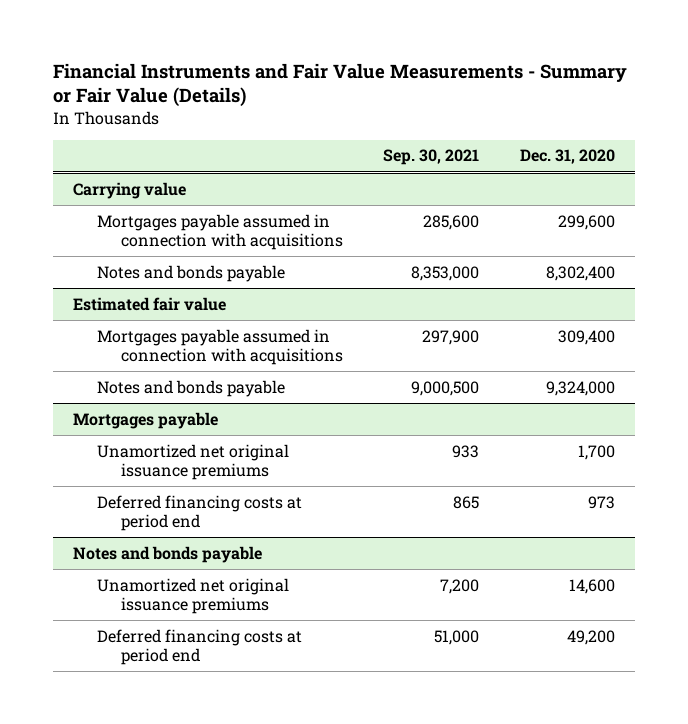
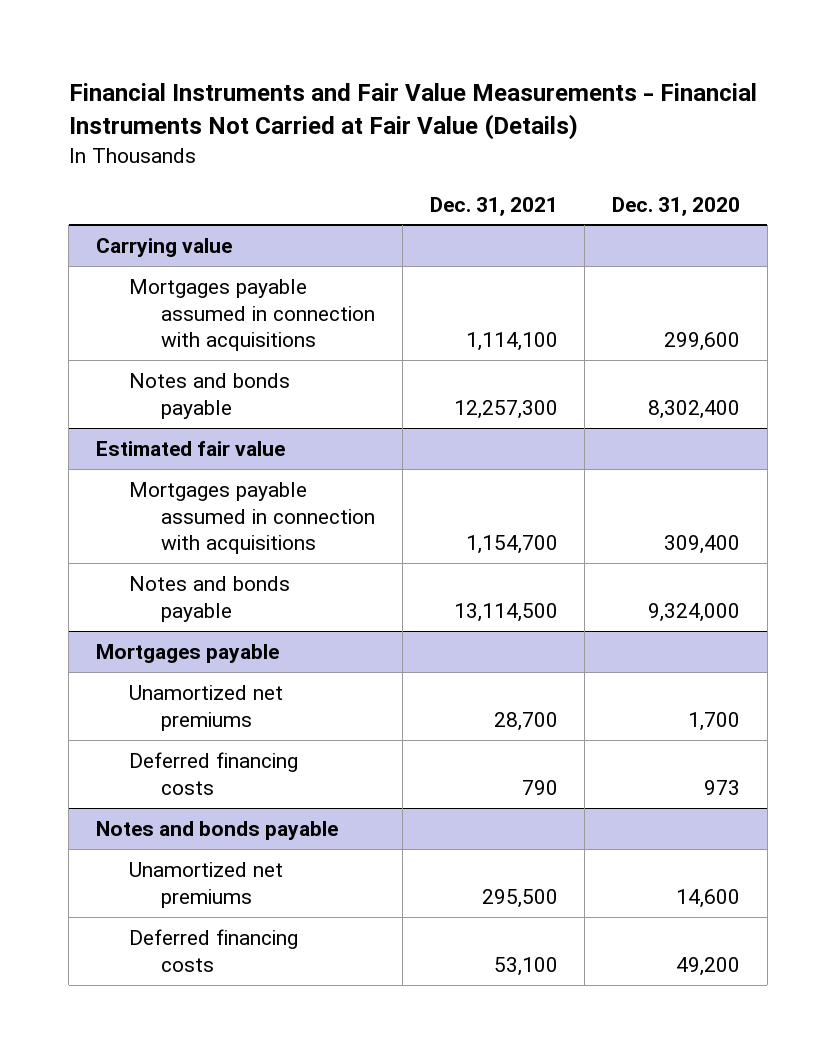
- Financial Instruments and Fair Value Measurements - Summary or Fair Value (Details)
+ Financial Instruments and Fair Value Measurements - Financial Instruments Not Carried at Fair Value (Details)
- | Sep. 30, 2021 | Dec. 31, 2020
+ | Dec. 31, 2021 | Dec. 31, 2020
@ Mortgages payable
- Unamortized net original issuance premiums | 933 | 1,700
- Deferred financing costs at period end | 865 | 973
+ Unamortized net premiums | 28,700 | 1,700
+ Deferred financing costs | 790 | 973
@ Notes and bonds payable
- Unamortized net original issuance premiums | 7,200 | 14,600
- Deferred financing costs at period end | 51,000 | 49,200
+ Unamortized net premiums | 295,500 | 14,600
+ Deferred financing costs | 53,100 | 49,200

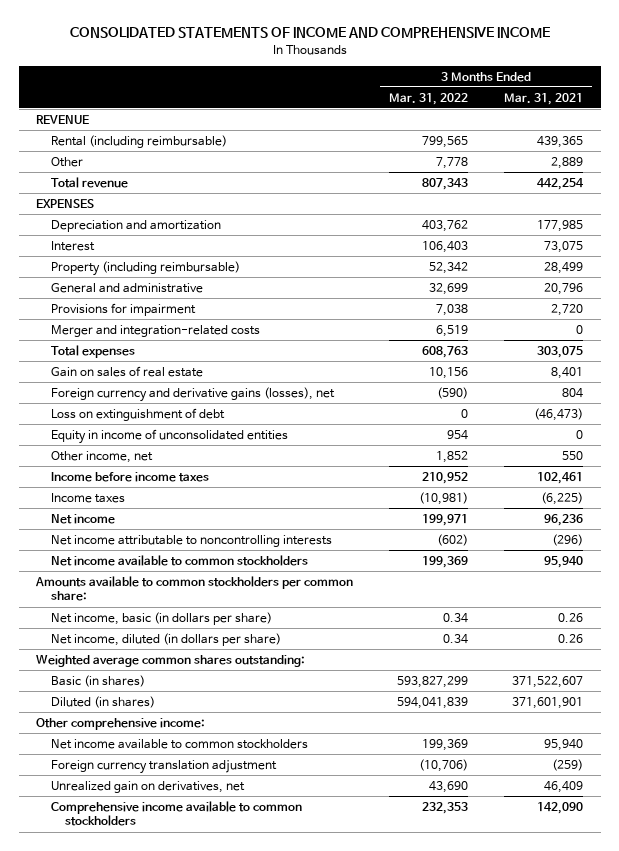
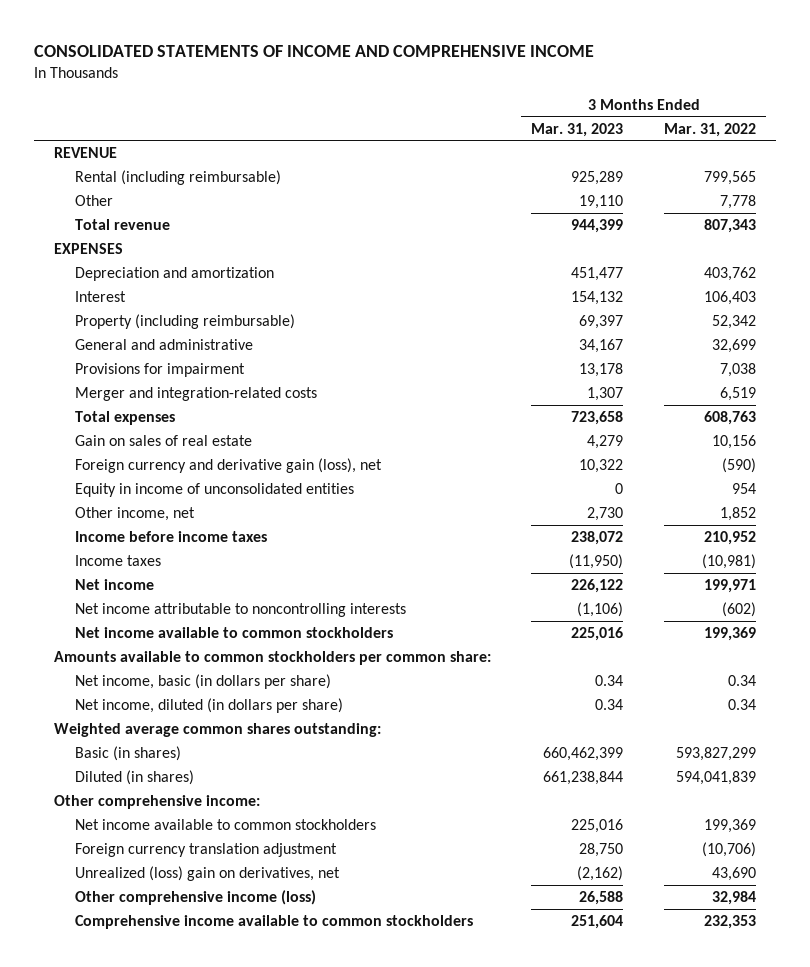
- | 3 Months Ended Mar. 31, 2022 | 3 Months Ended Mar. 31, 2021
+ | 3 Months Ended Mar. 31, 2023 | 3 Months Ended Mar. 31, 2022
- Foreign currency and derivative gains (losses), net | (590) | 804
- Loss on extinguishment of debt | 0 | (46,473)
+ Foreign currency and derivative gain (loss), net | 10,322 | (590)
- Unrealized gain on derivatives, net | 43,690 | 46,409
+ Unrealized (loss) gain on derivatives, net | (2,162) | 43,690
+ Other comprehensive income (loss) | 26,588 | 32,984

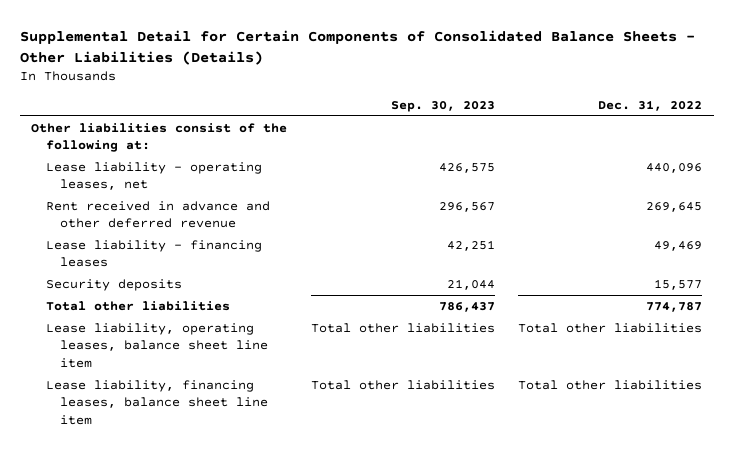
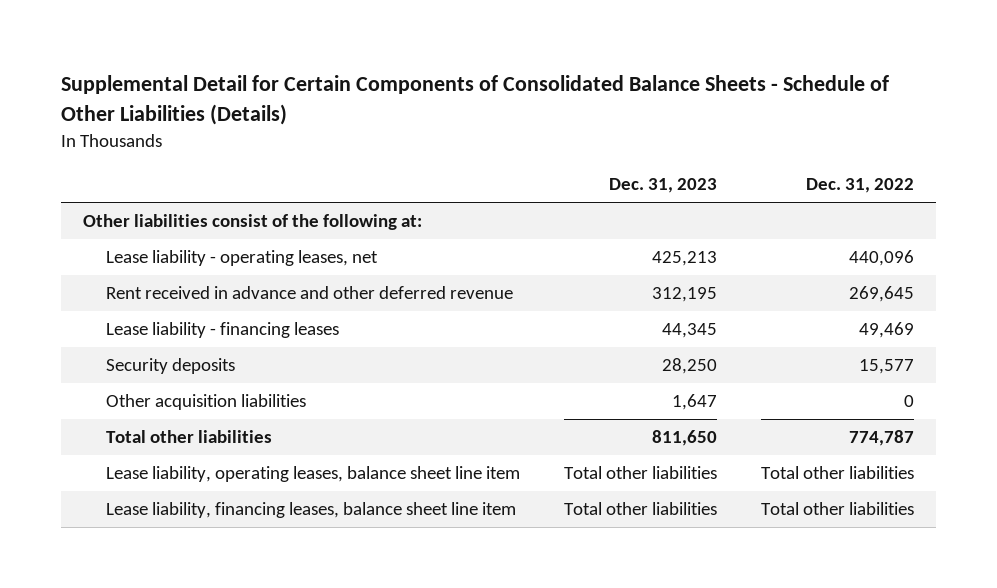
- Supplemental Detail for Certain Components of Consolidated Balance Sheets - Other Liabilities (Details)
+ Supplemental Detail for Certain Components of Consolidated Balance Sheets - Schedule of Other Liabilities (Details)
- | Sep. 30, 2023 | Dec. 31, 2022
+ | Dec. 31, 2023 | Dec. 31, 2022
+ Other acquisition liabilities | 1,647 | 0

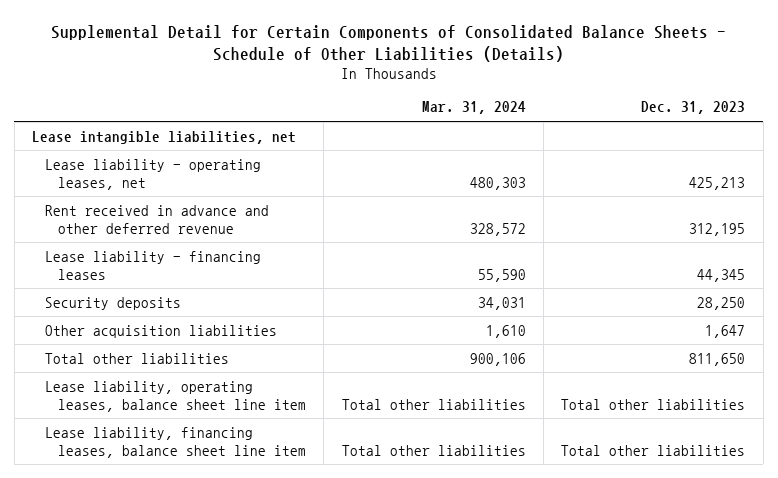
- | Dec. 31, 2023 | Dec. 31, 2022
+ | Mar. 31, 2024 | Dec. 31, 2023
- Other liabilities consist of the following at:
+ Lease intangible liabilities, net

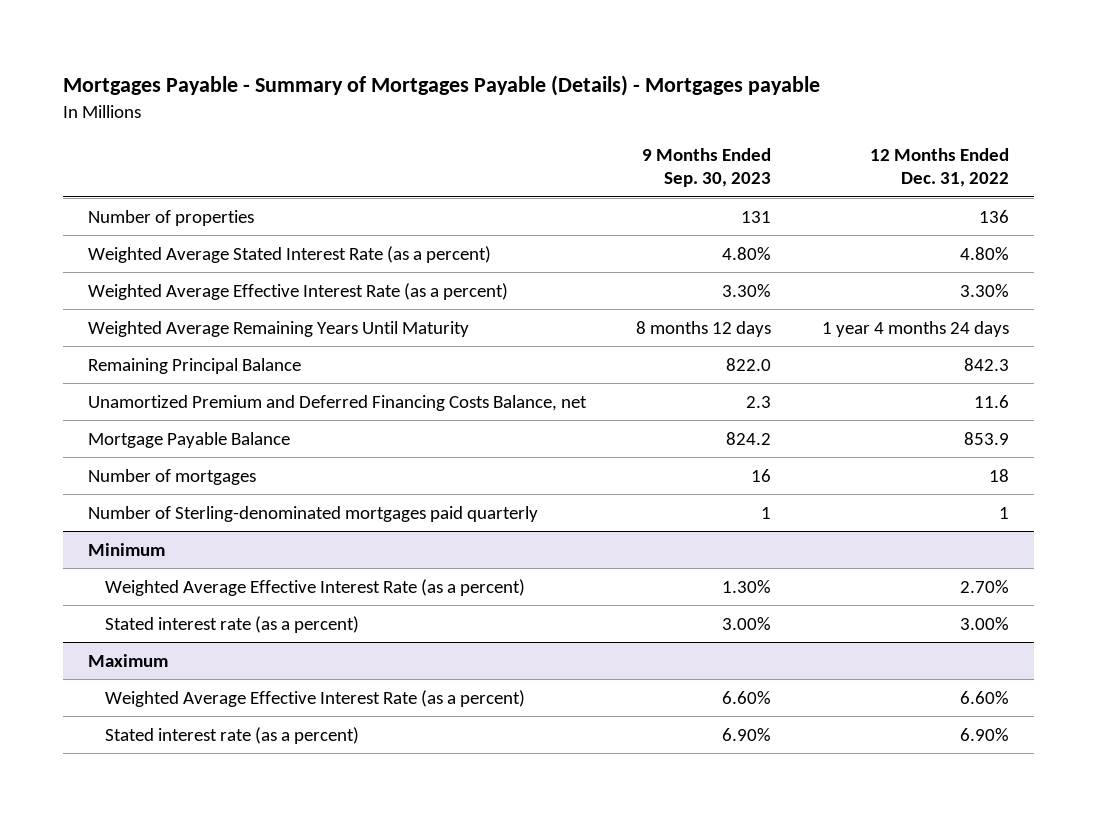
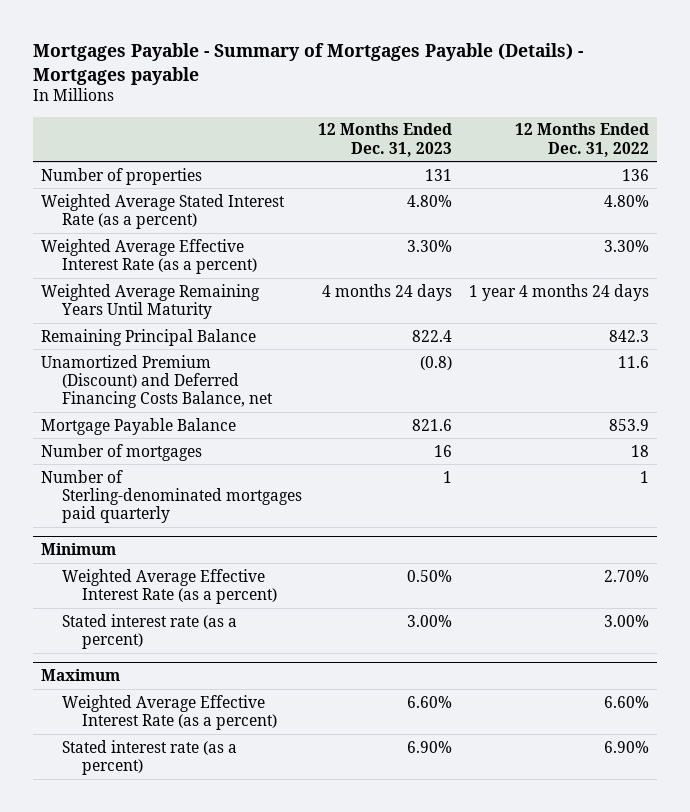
- | 9 Months Ended Sep. 30, 2023 | 12 Months Ended Dec. 31, 2022
+ | 12 Months Ended Dec. 31, 2023 | 12 Months Ended Dec. 31, 2022
- Unamortized Premium and Deferred Financing Costs Balance, net | 2.3 | 11.6
+ Unamortized Premium (Discount) and Deferred Financing Costs Balance, net | (0.8) | 11.6

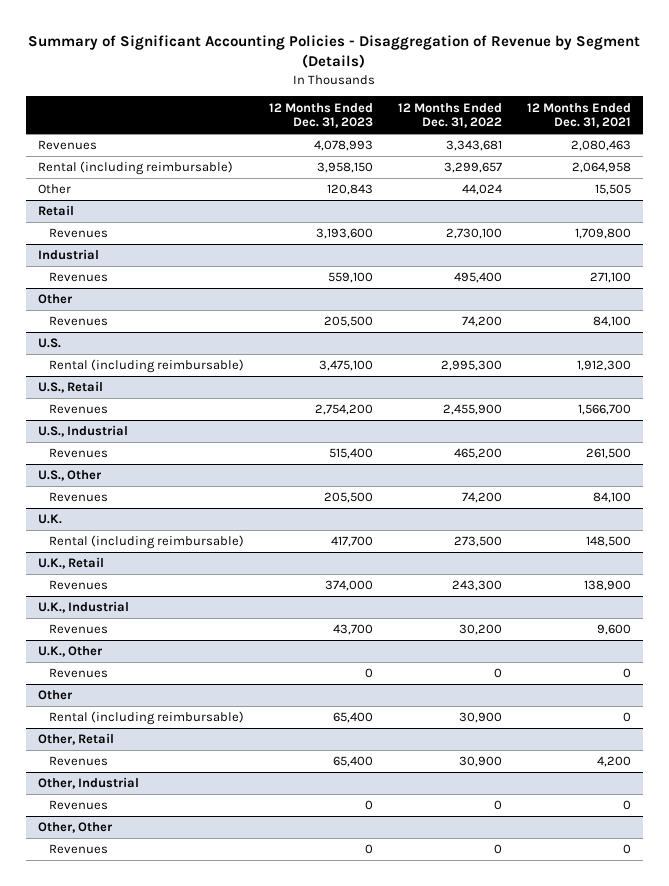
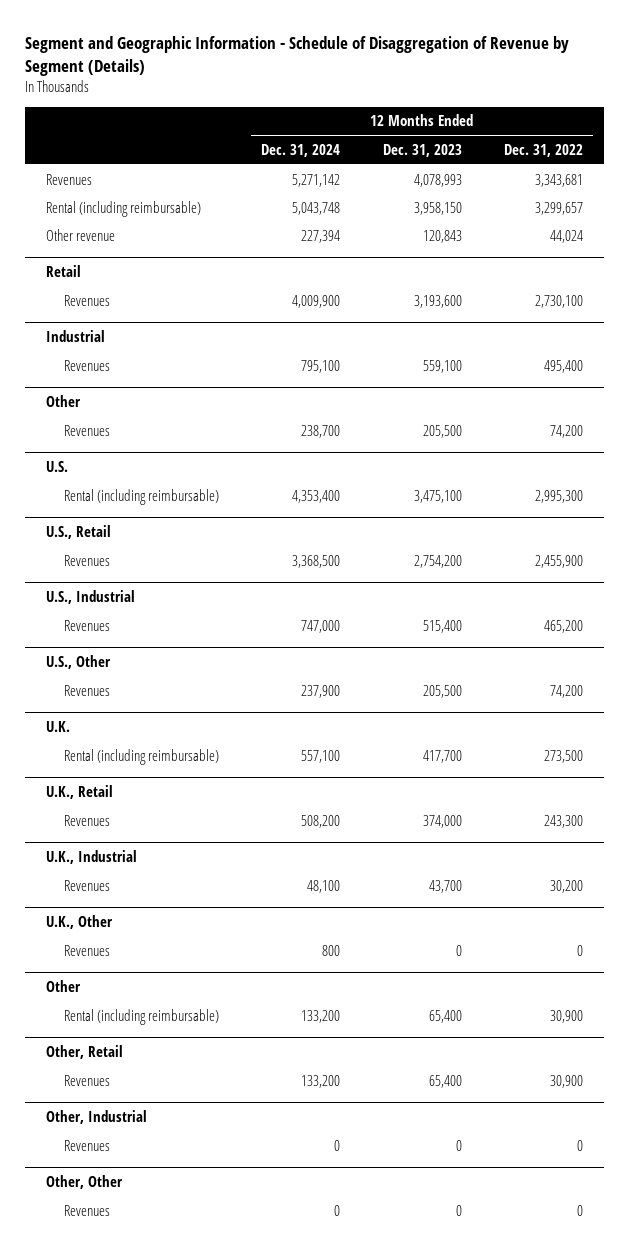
- Summary of Significant Accounting Policies - Disaggregation of Revenue by Segment (Details)
+ Segment and Geographic Information - Schedule of Disaggregation of Revenue by Segment (Details)
- | 12 Months Ended Dec. 31, 2023 | 12 Months Ended Dec. 31, 2022 | 12 Months Ended Dec. 31, 2021
+ | 12 Months Ended Dec. 31, 2024 | 12 Months Ended Dec. 31, 2023 | 12 Months Ended Dec. 31, 2022
- Other | 120,843 | 44,024 | 15,505
+ Other revenue | 227,394 | 120,843 | 44,024

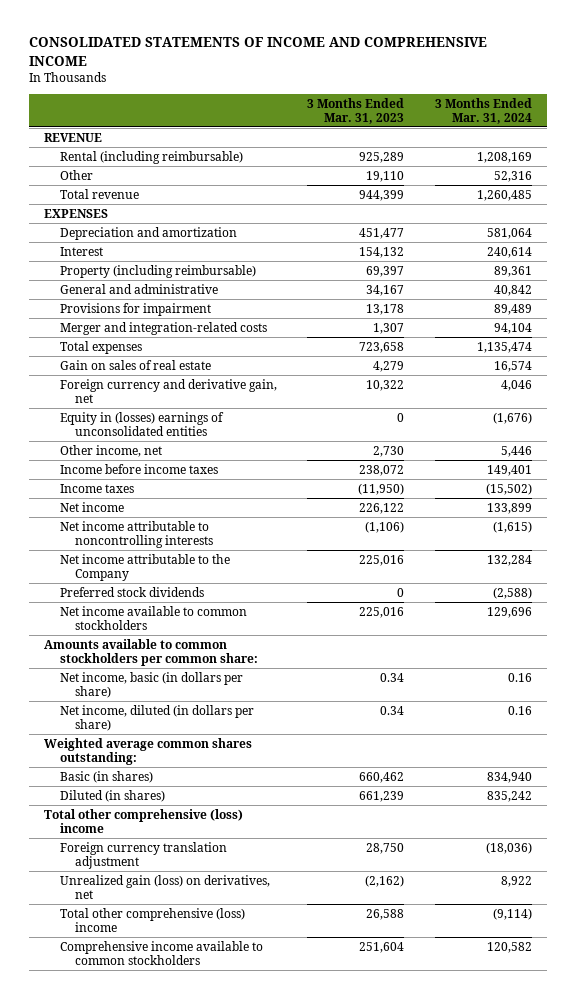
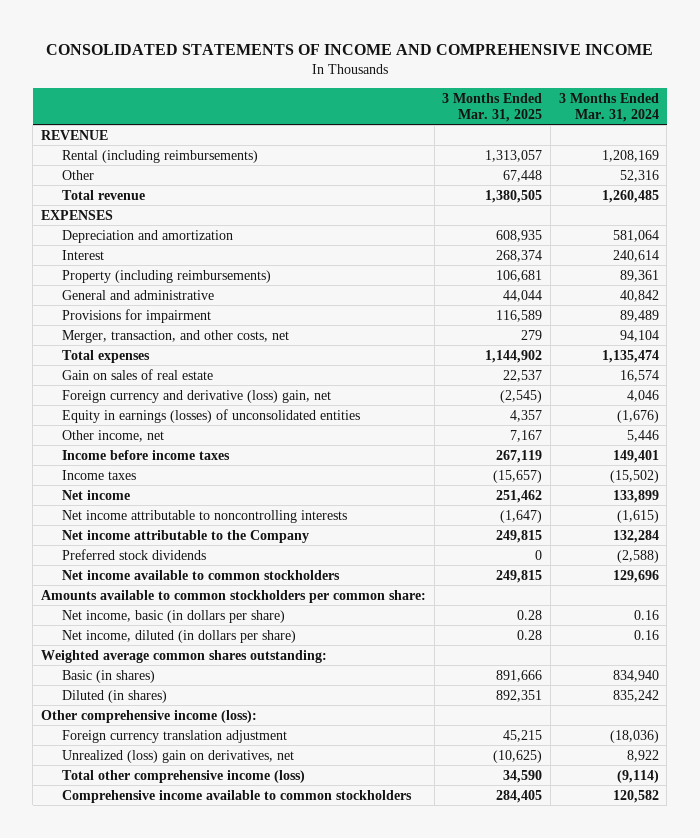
- | 3 Months Ended Mar. 31, 2023 | 3 Months Ended Mar. 31, 2024
+ | 3 Months Ended Mar. 31, 2025 | 3 Months Ended Mar. 31, 2024
- Rental (including reimbursable) | 925,289 | 1,208,169
+ Rental (including reimbursements) | 1,313,057 | 1,208,169
- Property (including reimbursable) | 69,397 | 89,361
+ Property (including reimbursements) | 106,681 | 89,361
- Merger and integration-related costs | 1,307 | 94,104
+ Merger, transaction, and other costs, net | 279 | 94,104
- Foreign currency and derivative gain, net | 10,322 | 4,046
- Equity in (losses) earnings of unconsolidated entities | 0 | (1,676)
+ Foreign currency and derivative (loss) gain, net | (2,545) | 4,046
+ Equity in earnings (losses) of unconsolidated entities | 4,357 | (1,676)
- Total other comprehensive (loss) income
+ Other comprehensive income (loss):
- Unrealized gain (loss) on derivatives, net | (2,162) | 8,922
- Total other comprehensive (loss) income | 26,588 | (9,114)
+ Unrealized (loss) gain on derivatives, net | (10,625) | 8,922
+ Total other comprehensive income (loss) | 34,590 | (9,114)

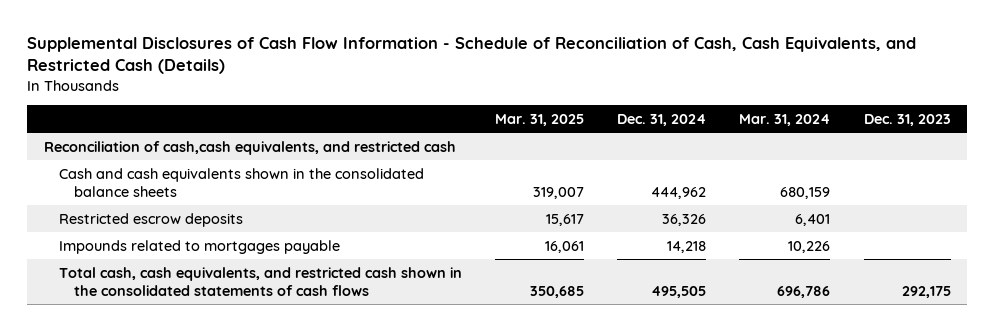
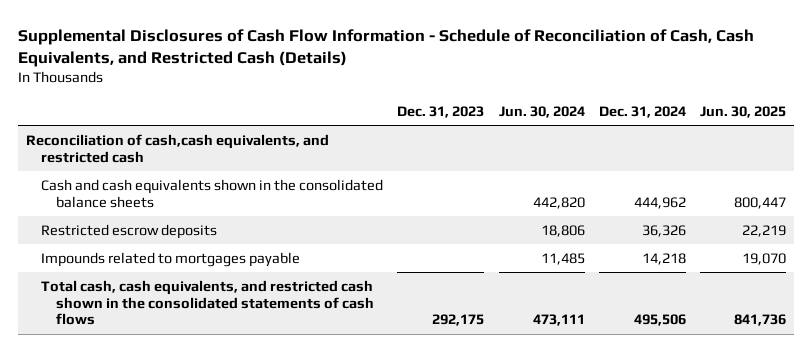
- | Mar. 31, 2025 | Dec. 31, 2024 | Mar. 31, 2024 | Dec. 31, 2023
+ | Dec. 31, 2023 | Jun. 30, 2024 | Dec. 31, 2024 | Jun. 30, 2025
- Total cash, cash equivalents, and restricted cash shown in the consolidated statements of cash flows | 350,685 | 495,505 | 696,786 | 292,175
+ Total cash, cash equivalents, and restricted cash shown in the consolidated statements of cash flows | 292,175 | 473,111 | 495,506 | 841,736

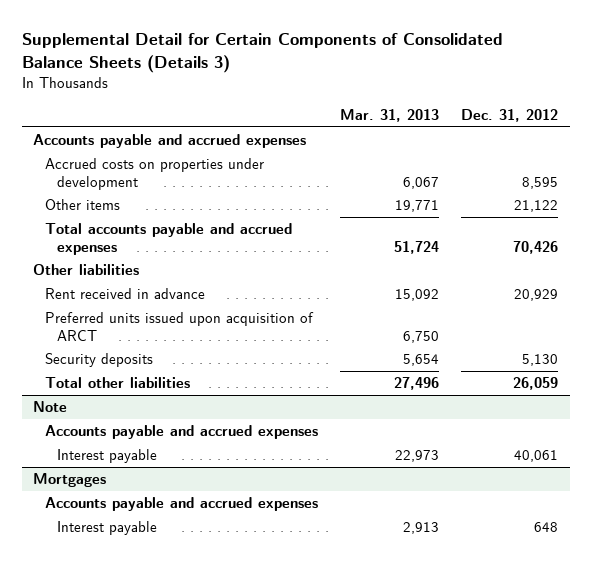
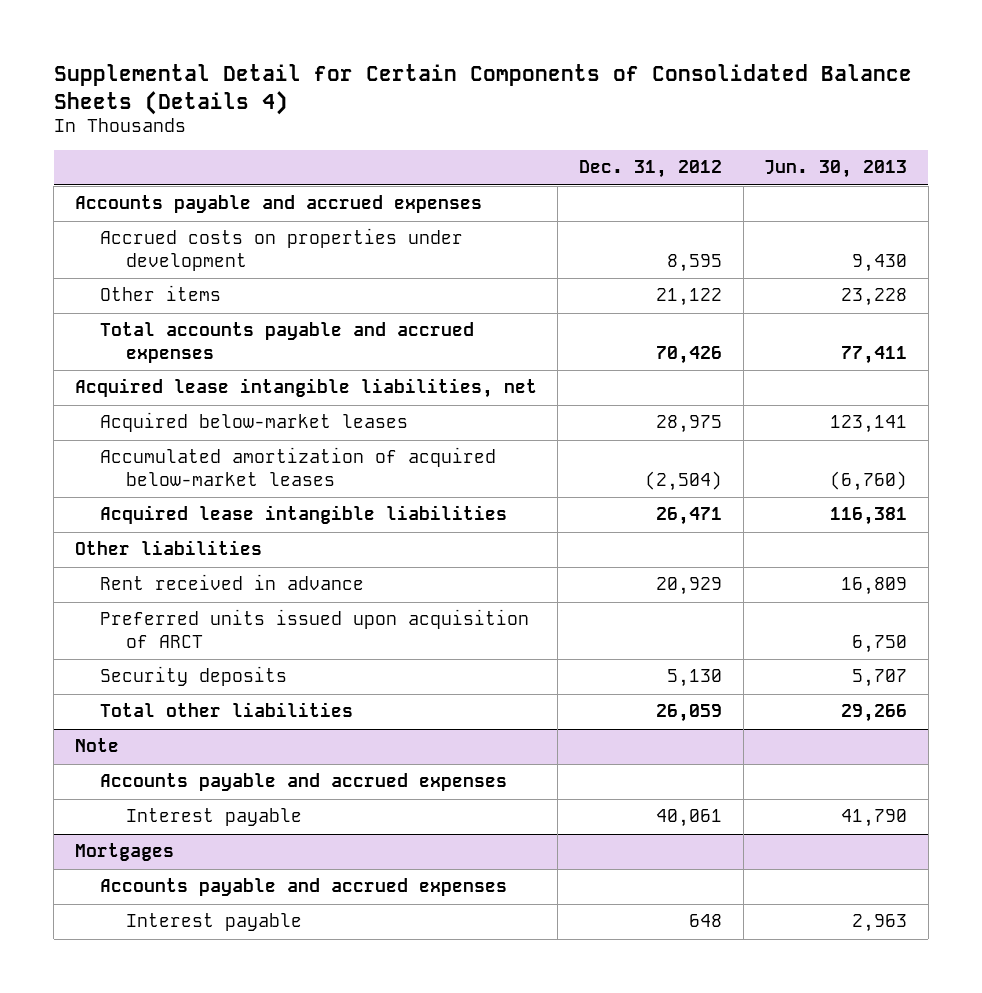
- Supplemental Detail for Certain Components of Consolidated Balance Sheets (Details 3)
+ Supplemental Detail for Certain Components of Consolidated Balance Sheets (Details 4)
- | Mar. 31, 2013 | Dec. 31, 2012
+ | Dec. 31, 2012 | Jun. 30, 2013
+ Acquired lease intangible liabilities, net
+ Acquired below-market leases | 28,975 | 123,141
+ Accumulated amortization of acquired below-market leases | (2,504) | (6,760)
+ Acquired lease intangible liabilities | 26,471 | 116,381

